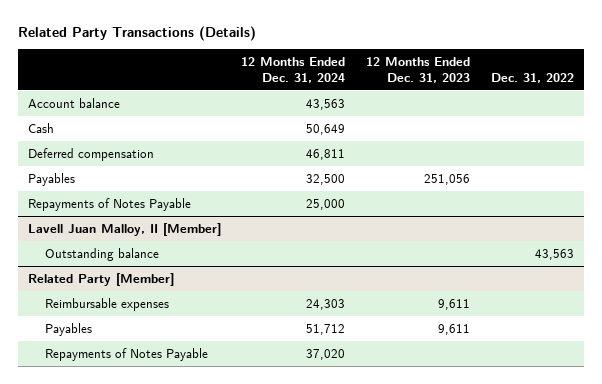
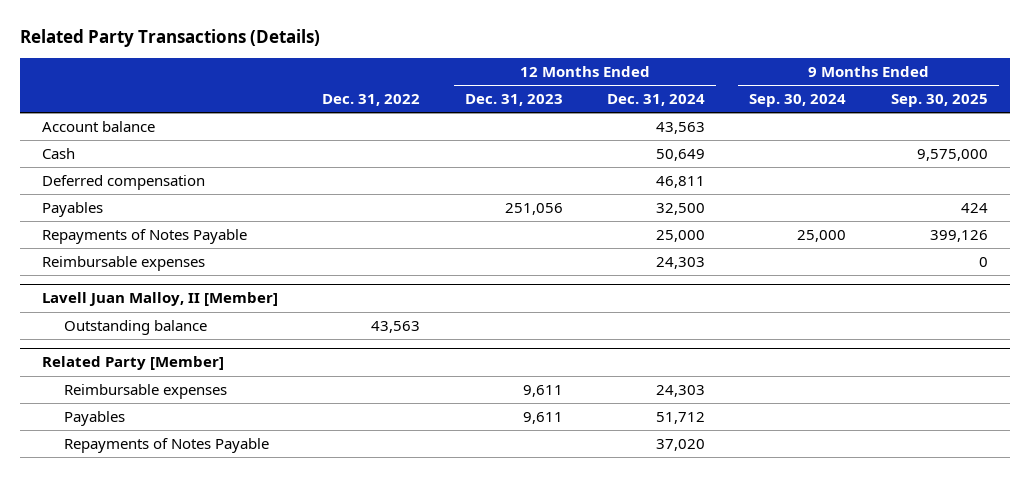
- | 12 Months Ended Dec. 31, 2024 | 12 Months Ended Dec. 31, 2023 | Dec. 31, 2022
+ | Dec. 31, 2022 | 12 Months Ended Dec. 31, 2023 | 12 Months Ended Dec. 31, 2024 | 9 Months Ended Sep. 30, 2024 | 9 Months Ended Sep. 30, 2025
+ Reimbursable expenses | | | 24,303 | | 0

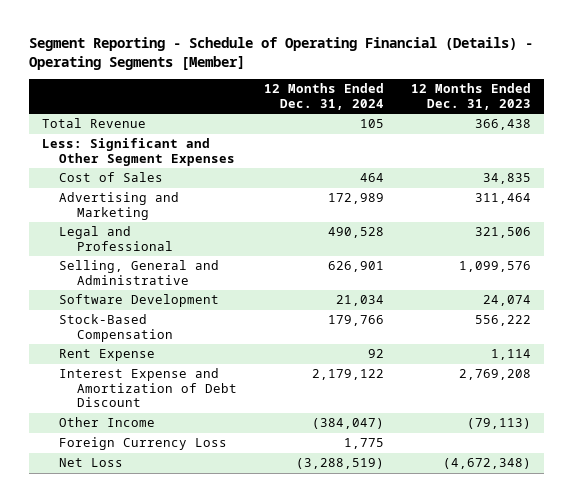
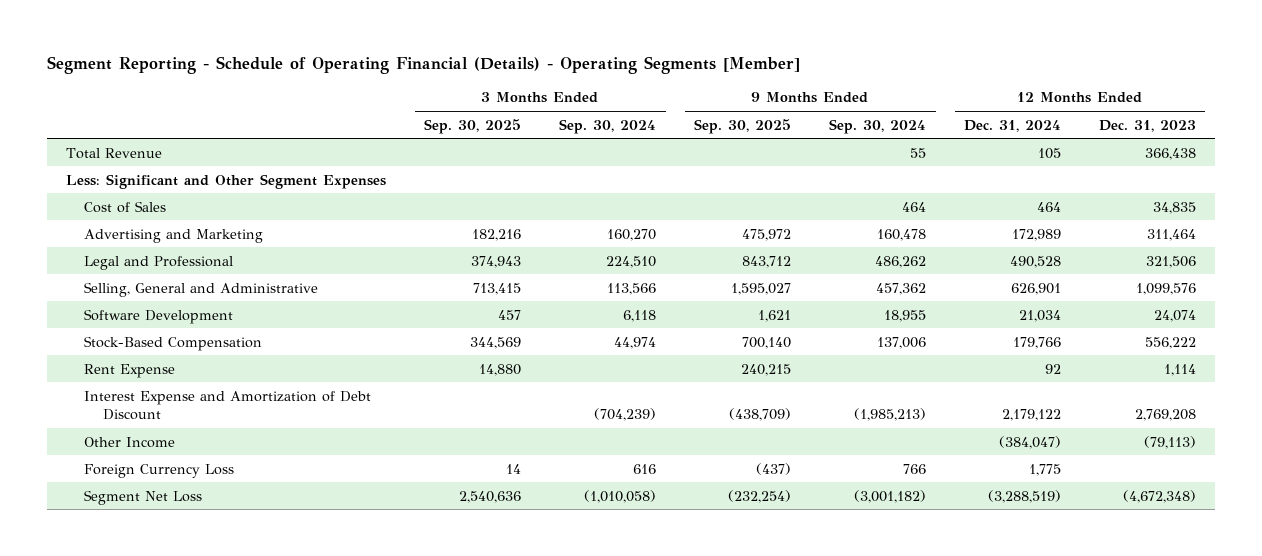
- | 12 Months Ended Dec. 31, 2024 | 12 Months Ended Dec. 31, 2023
+ | 3 Months Ended Sep. 30, 2025 | 3 Months Ended Sep. 30, 2024 | 9 Months Ended Sep. 30, 2025 | 9 Months Ended Sep. 30, 2024 | 12 Months Ended Dec. 31, 2024 | 12 Months Ended Dec. 31, 2023
- Net Loss | (3,288,519) | (4,672,348)
+ Segment Net Loss | 2,540,636 | (1,010,058) | (232,254) | (3,001,182) | (3,288,519) | (4,672,348)

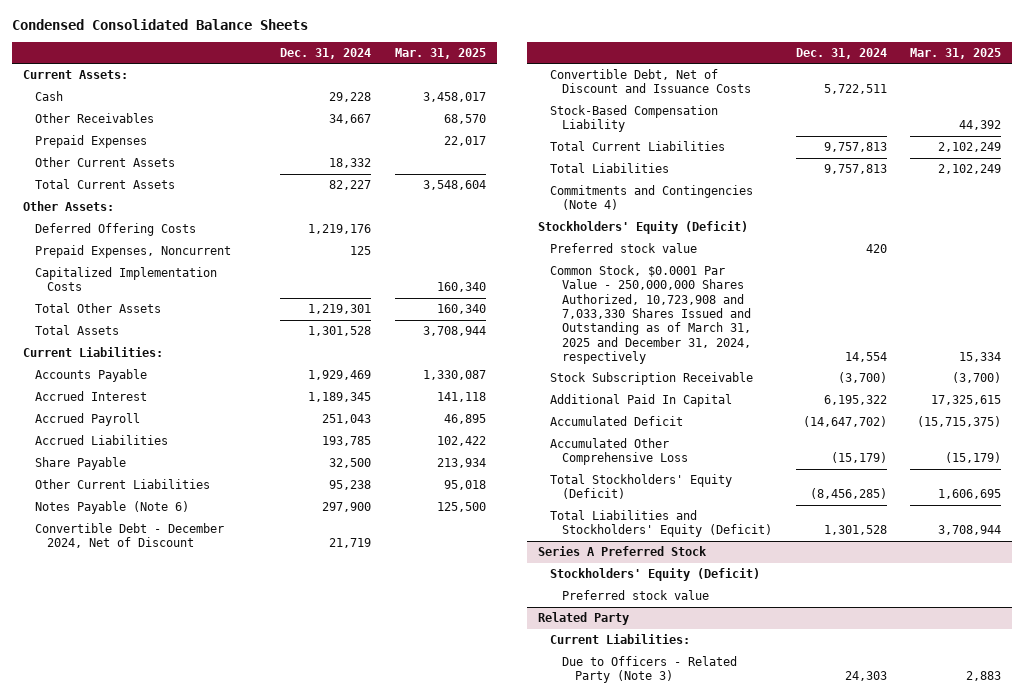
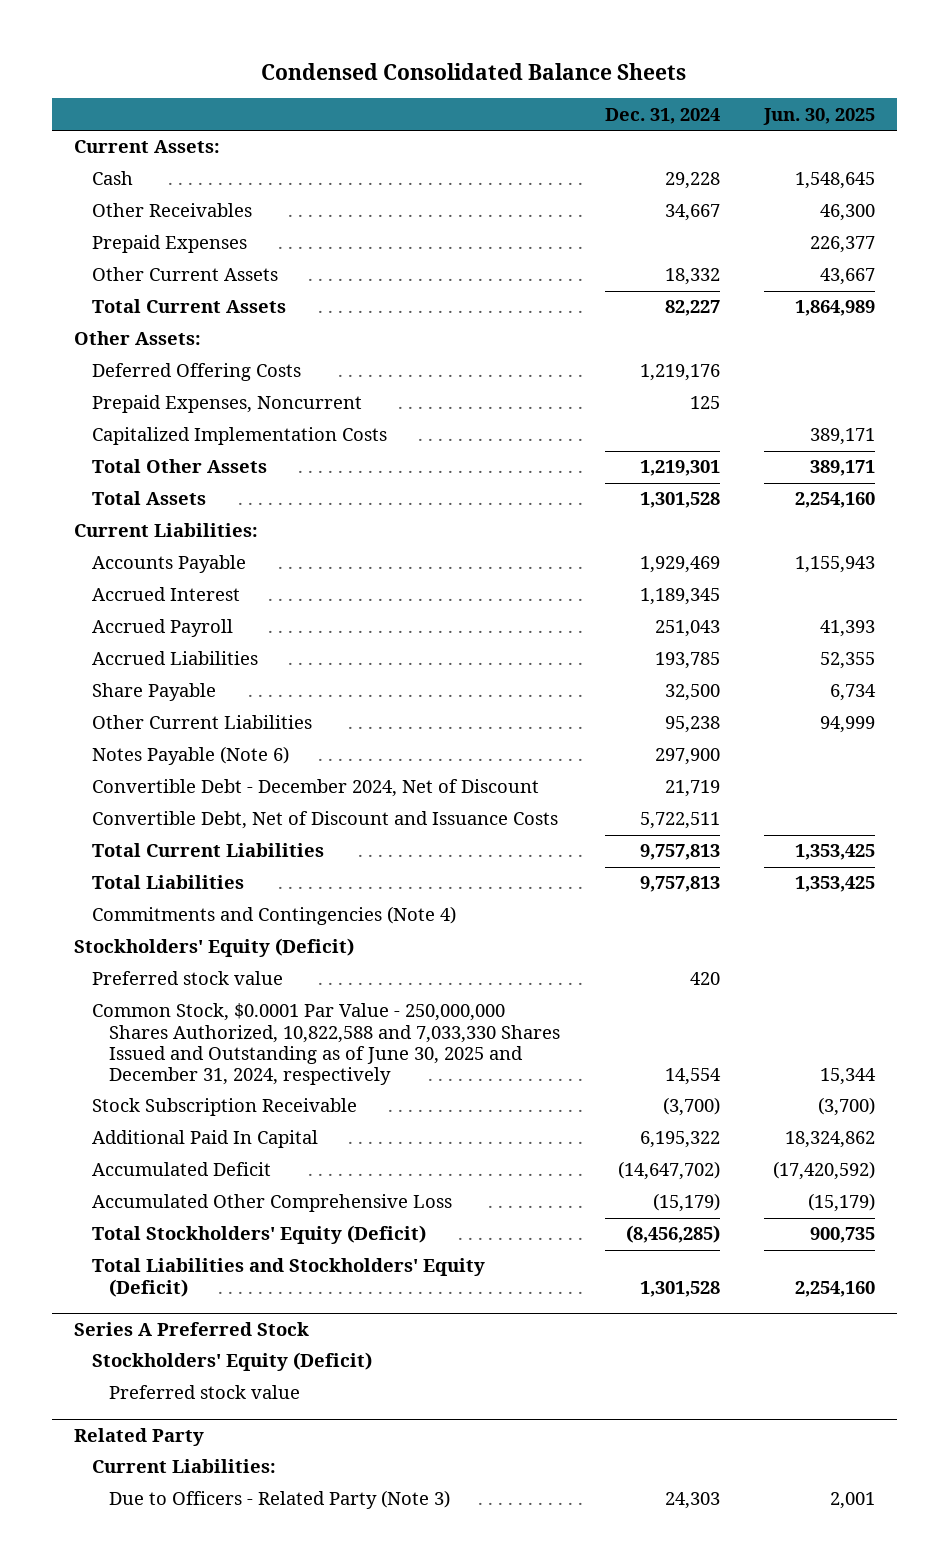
- | Dec. 31, 2024 | Mar. 31, 2025
+ | Dec. 31, 2024 | Jun. 30, 2025
- Stock-Based Compensation Liability | | 44,392
- Common Stock, $0.0001 Par Value - 250,000,000 Shares Authorized, 10,723,908 and 7,033,330 Shares Issued and Outstanding as of March 31, 2025 and December 31, 2024, respectively | 14,554 | 15,334
+ Common Stock, $0.0001 Par Value - 250,000,000 Shares Authorized, 10,822,588 and 7,033,330 Shares Issued and Outstanding as of June 30, 2025 and December 31, 2024, respectively | 14,554 | 15,344

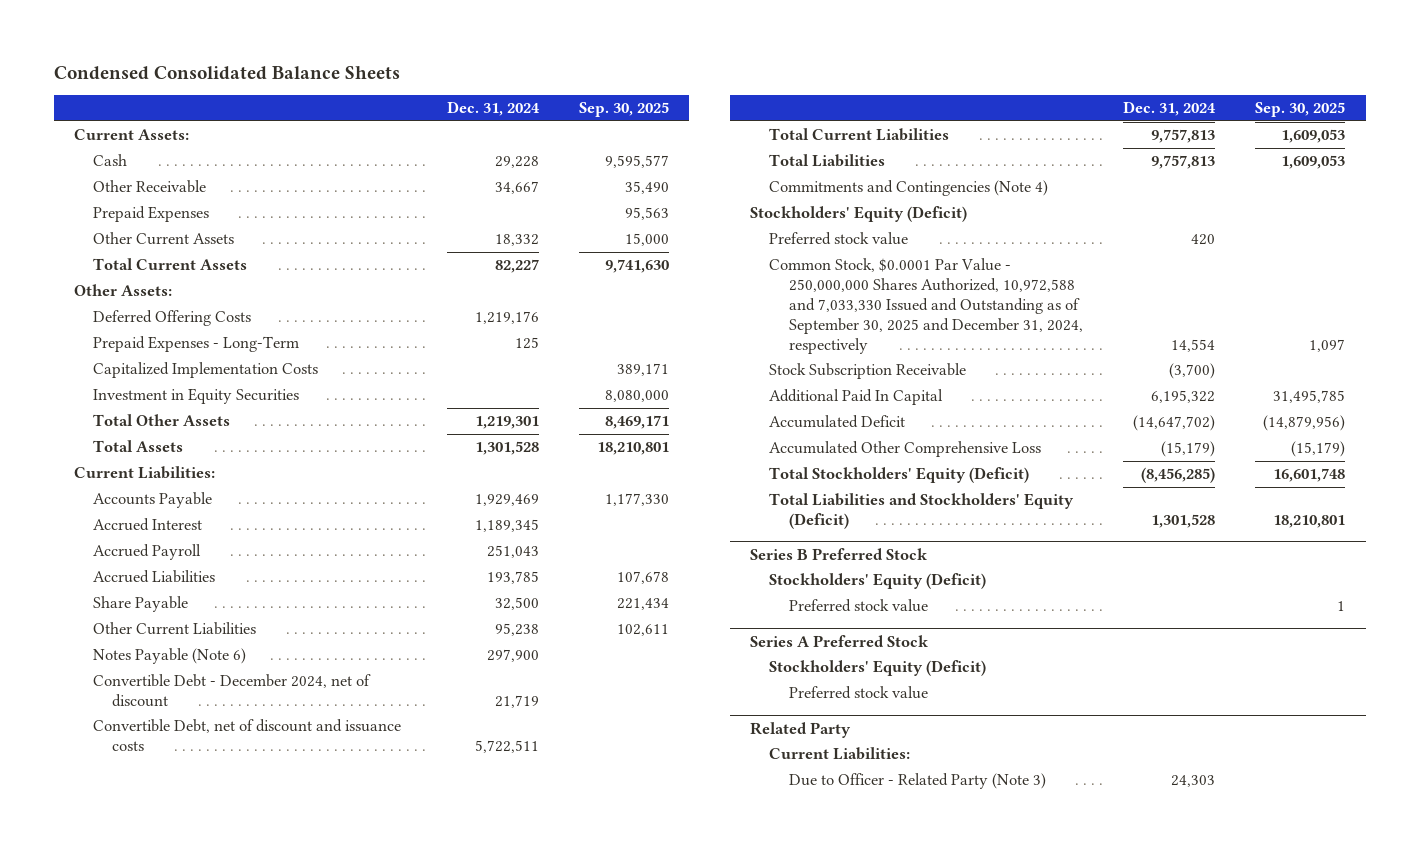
- | Dec. 31, 2024 | Jun. 30, 2025
+ | Dec. 31, 2024 | Sep. 30, 2025
- Other Receivables | 34,667 | 46,300
+ Other Receivable | 34,667 | 35,490
- Prepaid Expenses, Noncurrent | 125 |
+ Prepaid Expenses - Long-Term | 125 |
+ Investment in Equity Securities | | 8,080,000
- Convertible Debt - December 2024, Net of Discount | 21,719 |
- Convertible Debt, Net of Discount and Issuance Costs | 5,722,511 |
+ Convertible Debt - December 2024, net of discount | 21,719 |
+ Convertible Debt, net of discount and issuance costs | 5,722,511 |
- Common Stock, $0.0001 Par Value - 250,000,000 Shares Authorized, 10,822,588 and 7,033,330 Shares Issued and Outstanding as of June 30, 2025 and December 31, 2024, respectively | 14,554 | 15,344
+ Common Stock, $0.0001 Par Value - 250,000,000 Shares Authorized, 10,972,588 and 7,033,330 Issued and Outstanding as of September 30, 2025 and December 31, 2024, respectively | 14,554 | 1,097
+ Series B Preferred Stock
+ Stockholders' Equity (Deficit)
+ Preferred stock value | | 1
@ Related Party
- Due to Officers - Related Party (Note 3) | 24,303 | 2,001
+ Due to Officer - Related Party (Note 3) | 24,303 |

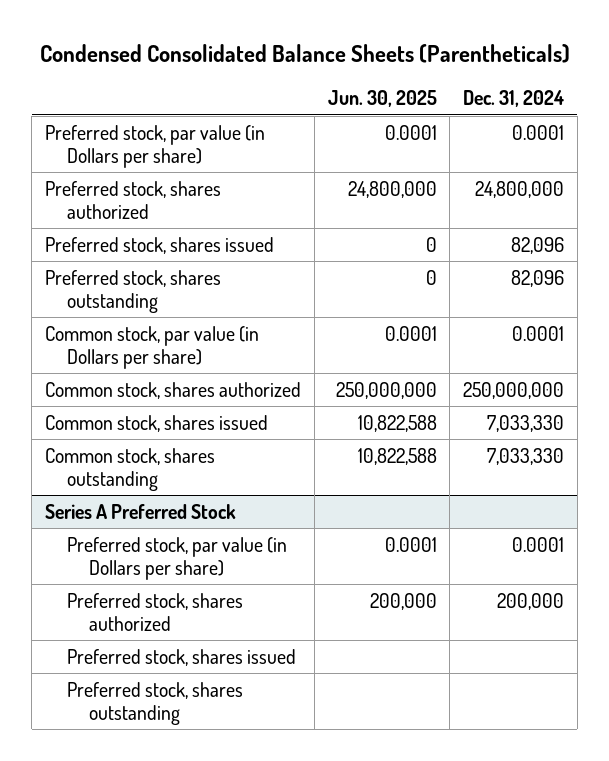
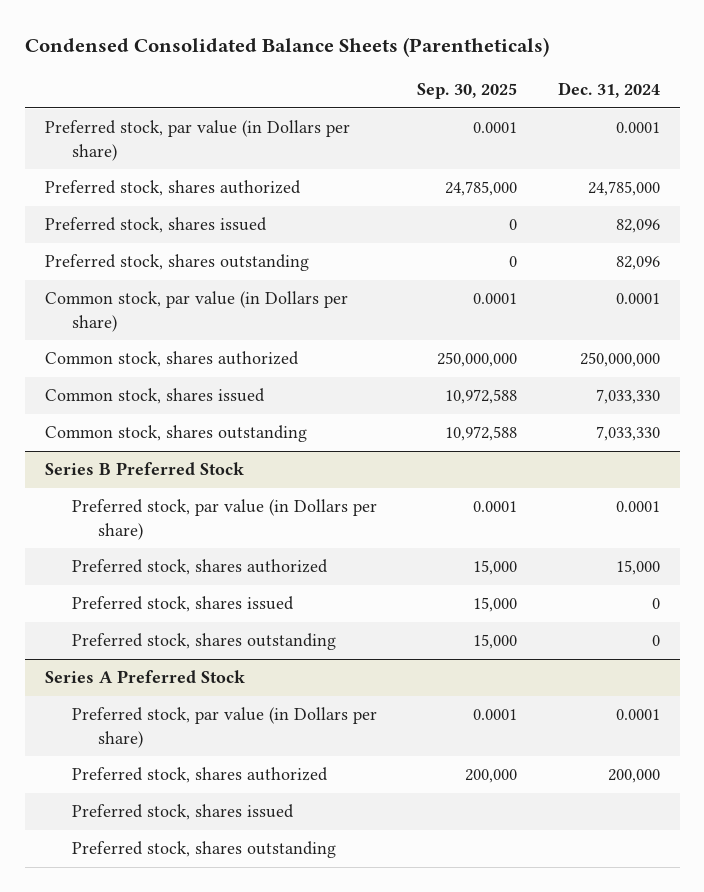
- | Jun. 30, 2025 | Dec. 31, 2024
+ | Sep. 30, 2025 | Dec. 31, 2024
- Preferred stock, shares authorized | 24,800,000 | 24,800,000
+ Preferred stock, shares authorized | 24,785,000 | 24,785,000
+ Series B Preferred Stock
+ Preferred stock, par value (in Dollars per share) | 0.0001 | 0.0001
+ Preferred stock, shares authorized | 15,000 | 15,000
+ Preferred stock, shares issued | 15,000 | 0
+ Preferred stock, shares outstanding | 15,000 | 0

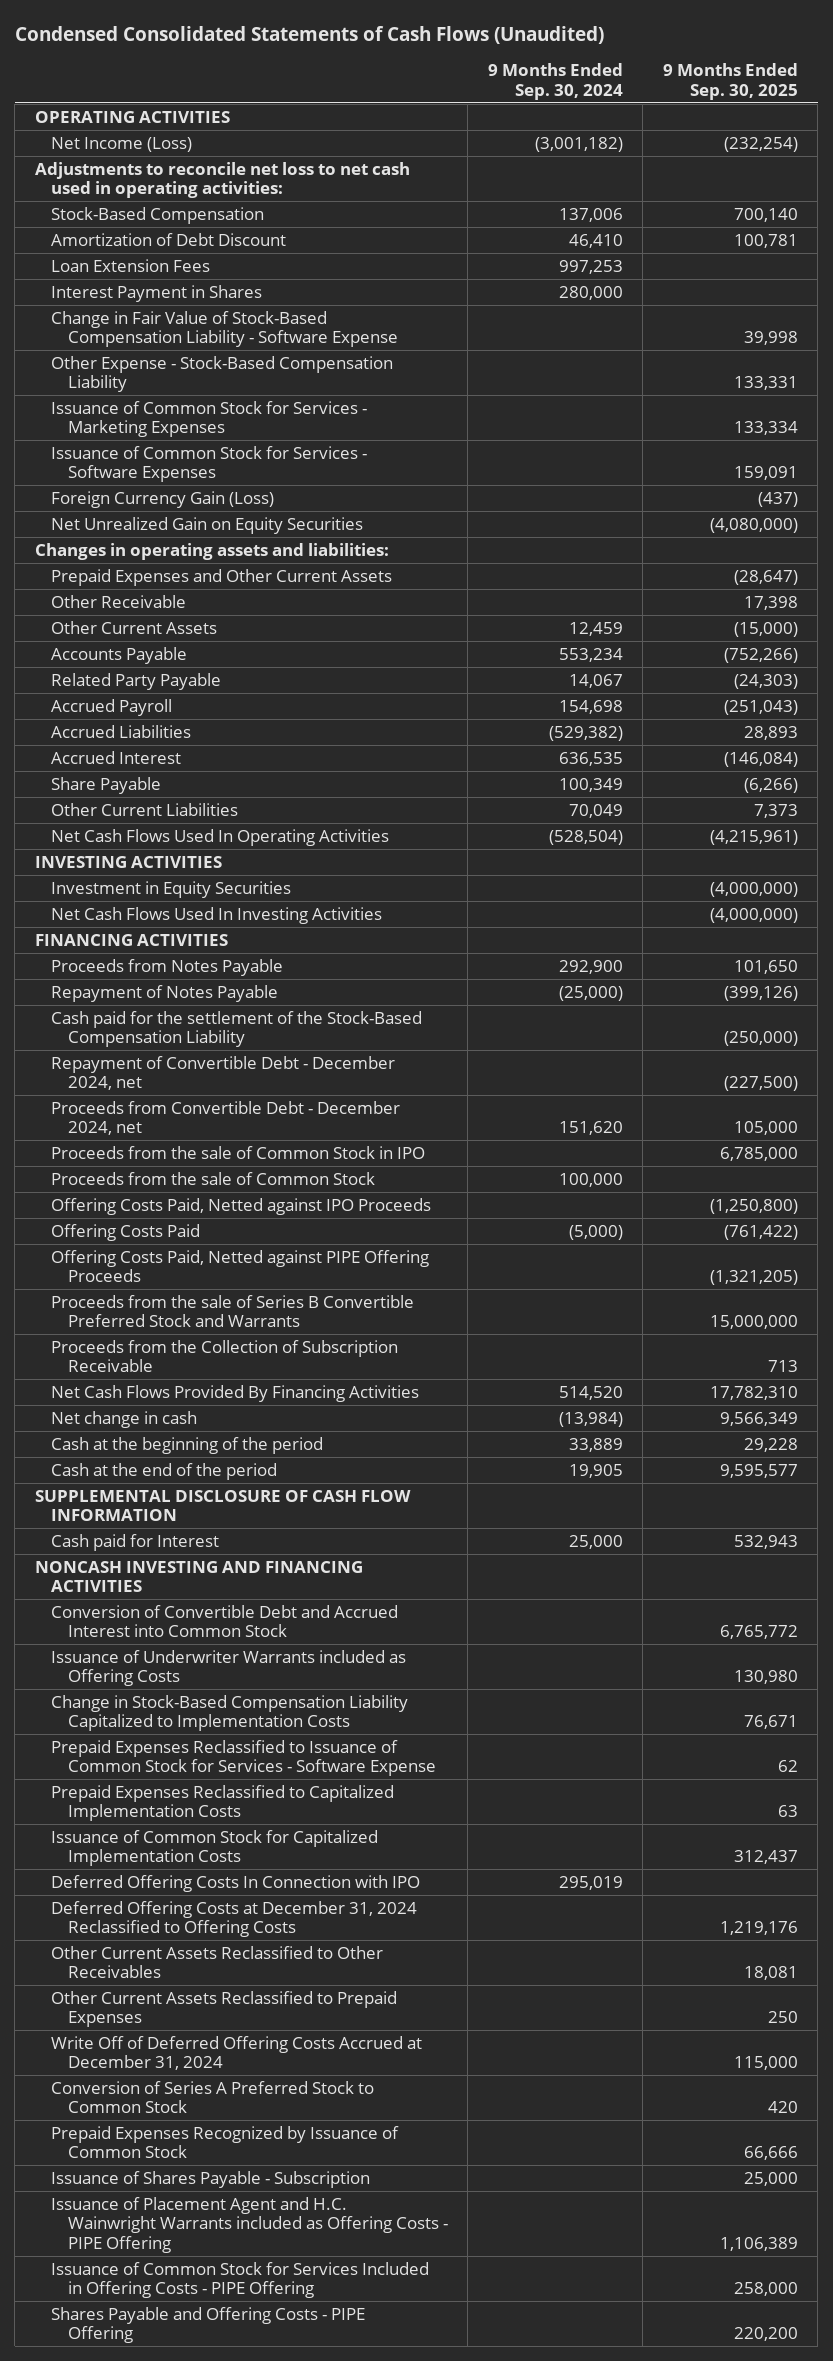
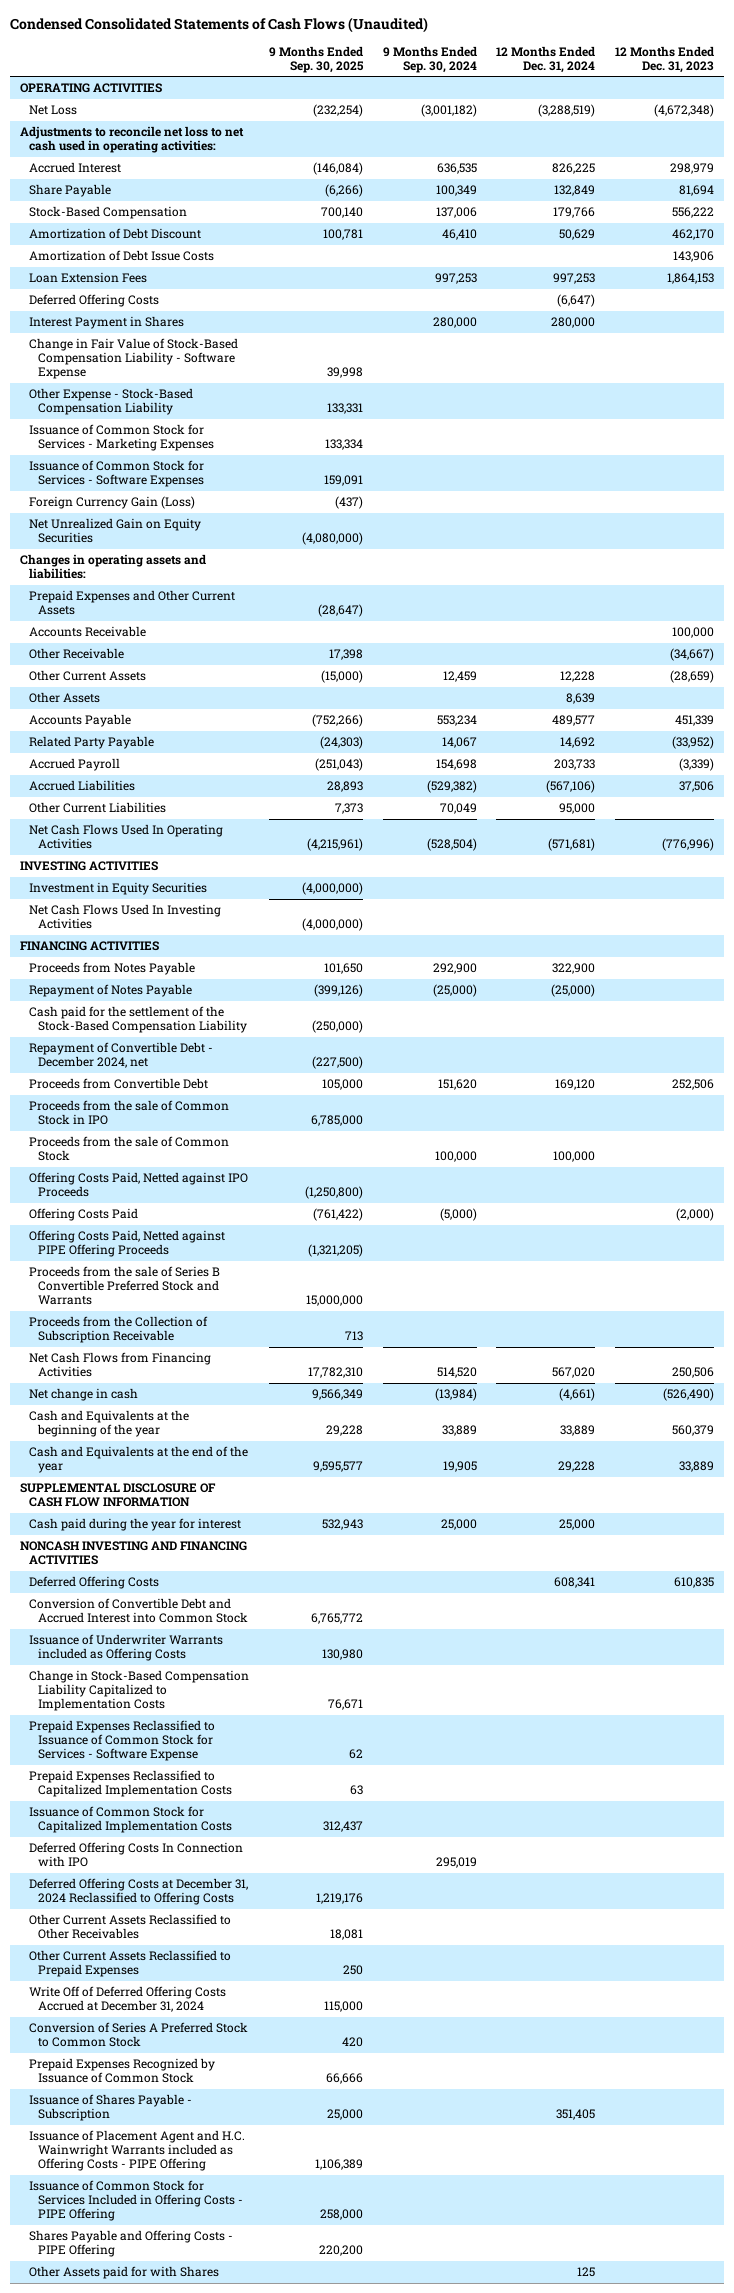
- | 9 Months Ended Sep. 30, 2024 | 9 Months Ended Sep. 30, 2025
+ | 9 Months Ended Sep. 30, 2025 | 9 Months Ended Sep. 30, 2024 | 12 Months Ended Dec. 31, 2024 | 12 Months Ended Dec. 31, 2023
- Net Income (Loss) | (3,001,182) | (232,254)
+ Net Loss | (232,254) | (3,001,182) | (3,288,519) | (4,672,348)
moved up: Accrued Interest | (146,084) | 636,535 | 826,225 | 298,979
moved up: Share Payable | (6,266) | 100,349 | 132,849 | 81,694
+ Amortization of Debt Issue Costs | | | | 143,906
+ Deferred Offering Costs | | | (6,647) |
+ Accounts Receivable | | | | 100,000
+ Other Assets | | | 8,639 |
- Proceeds from Convertible Debt - December 2024, net | 151,620 | 105,000
+ Proceeds from Convertible Debt | 105,000 | 151,620 | 169,120 | 252,506
- Net Cash Flows Provided By Financing Activities | 514,520 | 17,782,310
+ Net Cash Flows from Financing Activities | 17,782,310 | 514,520 | 567,020 | 250,506
- Cash at the beginning of the period | 33,889 | 29,228
- Cash at the end of the period | 19,905 | 9,595,577
+ Cash and Equivalents at the beginning of the year | 29,228 | 33,889 | 33,889 | 560,379
+ Cash and Equivalents at the end of the year | 9,595,577 | 19,905 | 29,228 | 33,889
- Cash paid for Interest | 25,000 | 532,943
+ Cash paid during the year for interest | 532,943 | 25,000 | 25,000 |
+ Deferred Offering Costs | | | 608,341 | 610,835
+ Other Assets paid for with Shares | | | 125 |

